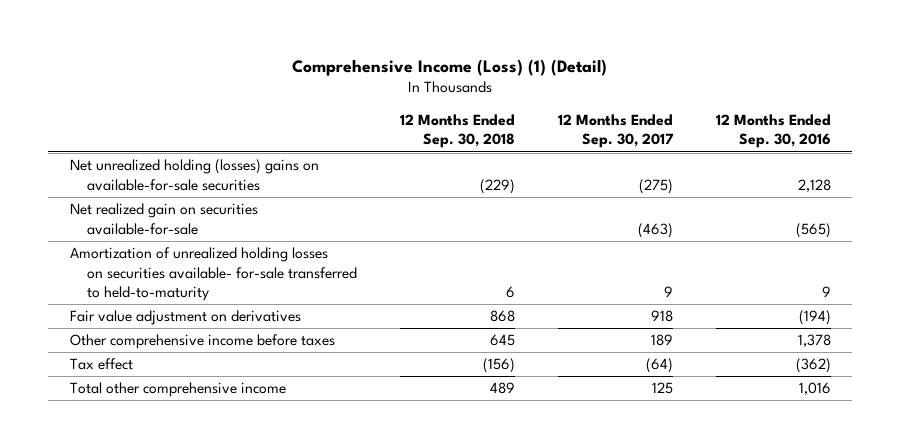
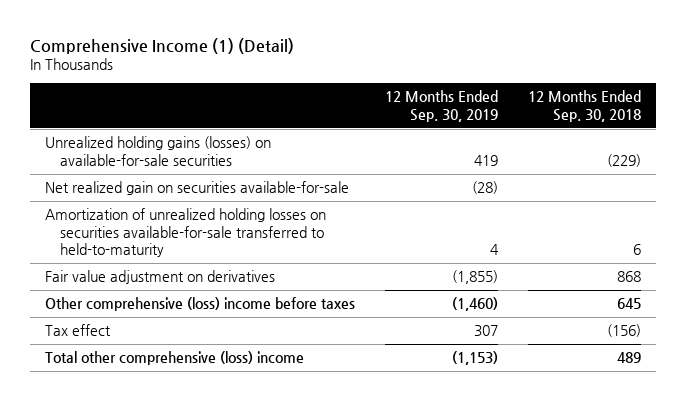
- Comprehensive Income (Loss) (1) (Detail)
+ Comprehensive Income (1) (Detail)
- | 12 Months Ended Sep. 30, 2018 | 12 Months Ended Sep. 30, 2017 | 12 Months Ended Sep. 30, 2016
+ | 12 Months Ended Sep. 30, 2019 | 12 Months Ended Sep. 30, 2018
- Net unrealized holding (losses) gains on available-for-sale securities | (229) | (275) | 2,128
+ Unrealized holding gains (losses) on available-for-sale securities | 419 | (229)
- Amortization of unrealized holding losses on securities available- for-sale transferred to held-to-maturity | 6 | 9 | 9
+ Amortization of unrealized holding losses on securities available-for-sale transferred to held-to-maturity | 4 | 6
- Other comprehensive income before taxes | 645 | 189 | 1,378
+ Other comprehensive (loss) income before taxes | (1,460) | 645
- Total other comprehensive income | 489 | 125 | 1,016
+ Total other comprehensive (loss) income | (1,153) | 489

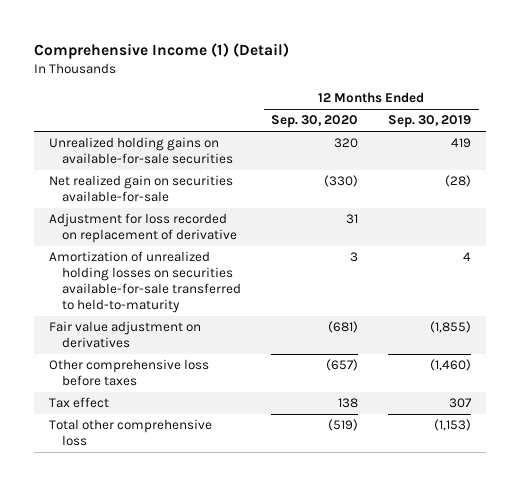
- | 12 Months Ended Sep. 30, 2019 | 12 Months Ended Sep. 30, 2018
+ | 12 Months Ended Sep. 30, 2020 | 12 Months Ended Sep. 30, 2019
- Unrealized holding gains (losses) on available-for-sale securities | 419 | (229)
+ Unrealized holding gains on available-for-sale securities | 320 | 419
+ Adjustment for loss recorded on replacement of derivative | 31 |
- Other comprehensive (loss) income before taxes | (1,460) | 645
+ Other comprehensive loss before taxes | (657) | (1,460)
- Total other comprehensive (loss) income | (1,153) | 489
+ Total other comprehensive loss | (519) | (1,153)

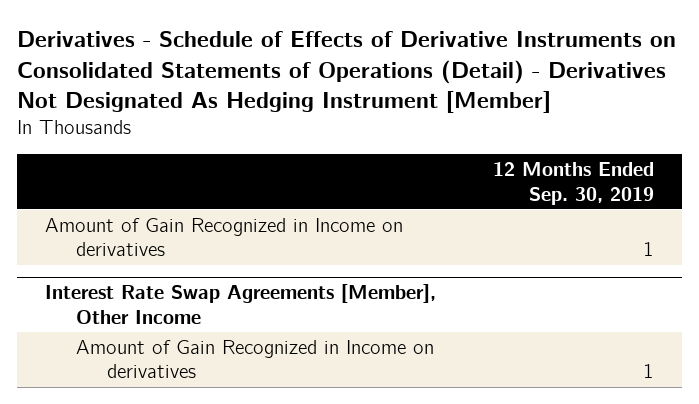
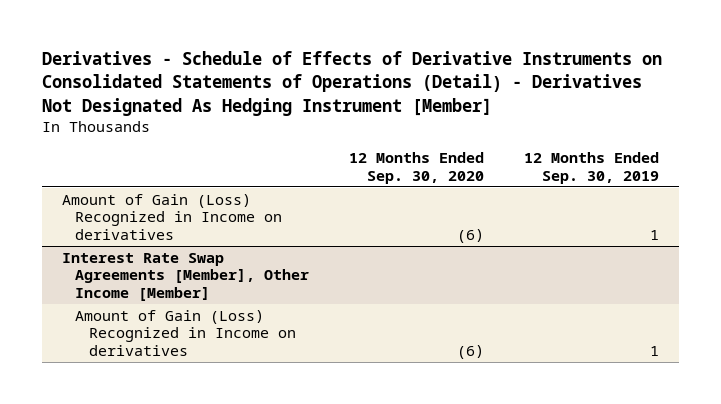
- | 12 Months Ended Sep. 30, 2019
+ | 12 Months Ended Sep. 30, 2020 | 12 Months Ended Sep. 30, 2019
- Amount of Gain Recognized in Income on derivatives | 1
- Interest Rate Swap Agreements [Member], Other Income
- Amount of Gain Recognized in Income on derivatives | 1
+ Amount of Gain (Loss) Recognized in Income on derivatives | (6) | 1
+ Interest Rate Swap Agreements [Member], Other Income [Member]
+ Amount of Gain (Loss) Recognized in Income on derivatives | (6) | 1

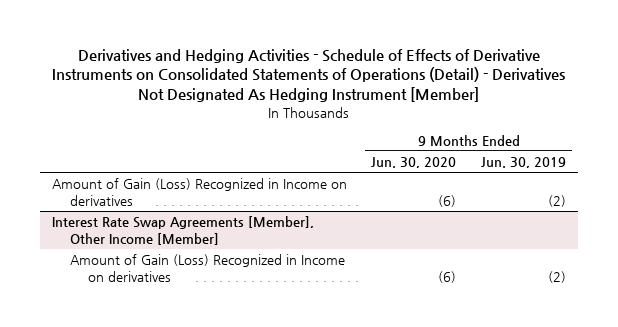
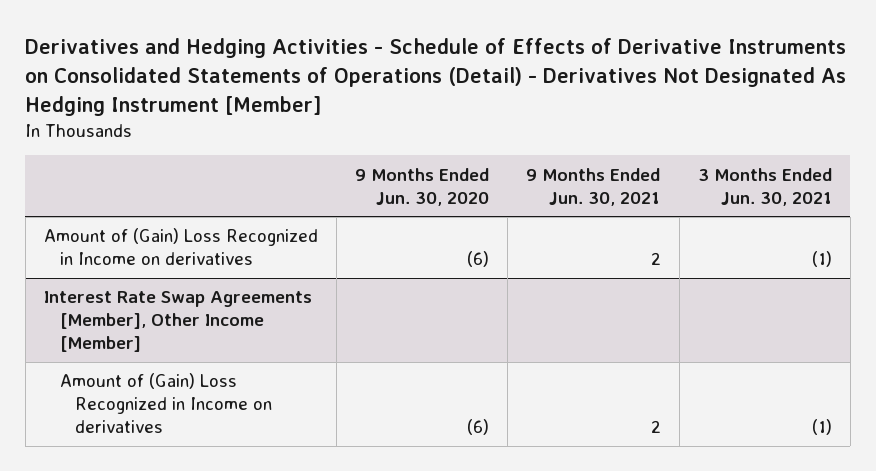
- | 9 Months Ended Jun. 30, 2020 | 9 Months Ended Jun. 30, 2019
+ | 9 Months Ended Jun. 30, 2020 | 9 Months Ended Jun. 30, 2021 | 3 Months Ended Jun. 30, 2021
- Amount of Gain (Loss) Recognized in Income on derivatives | (6) | (2)
+ Amount of (Gain) Loss Recognized in Income on derivatives | (6) | 2 | (1)
@ Interest Rate Swap Agreements [Member], Other Income [Member]
- Amount of Gain (Loss) Recognized in Income on derivatives | (6) | (2)
+ Amount of (Gain) Loss Recognized in Income on derivatives | (6) | 2 | (1)

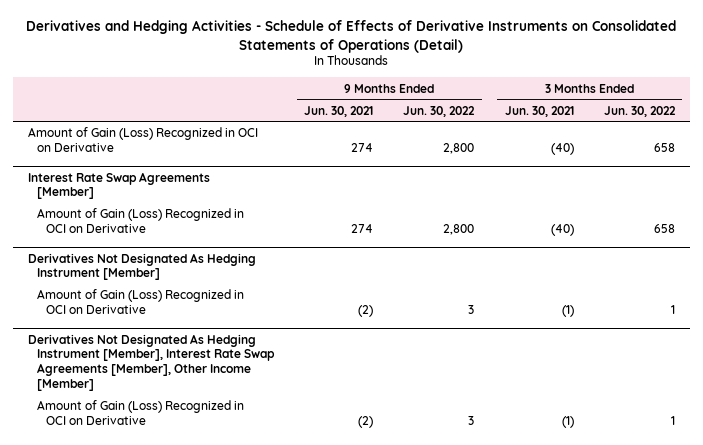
- Derivatives and Hedging Activities - Schedule of Effects of Derivative Instruments on Consolidated Statements of Operations (Detail) - Derivatives Not Designated As Hedging Instrument [Member]
+ Derivatives and Hedging Activities - Schedule of Effects of Derivative Instruments on Consolidated Statements of Operations (Detail)
- | 9 Months Ended Jun. 30, 2020 | 9 Months Ended Jun. 30, 2021 | 3 Months Ended Jun. 30, 2021
+ | 9 Months Ended Jun. 30, 2021 | 9 Months Ended Jun. 30, 2022 | 3 Months Ended Jun. 30, 2021 | 3 Months Ended Jun. 30, 2022
- Amount of (Gain) Loss Recognized in Income on derivatives | (6) | 2 | (1)
- Interest Rate Swap Agreements [Member], Other Income [Member]
- Amount of (Gain) Loss Recognized in Income on derivatives | (6) | 2 | (1)
+ Amount of Gain (Loss) Recognized in OCI on Derivative | 274 | 2,800 | (40) | 658
+ Interest Rate Swap Agreements [Member]
+ Amount of Gain (Loss) Recognized in OCI on Derivative | 274 | 2,800 | (40) | 658
+ Derivatives Not Designated As Hedging Instrument [Member]
+ Amount of Gain (Loss) Recognized in OCI on Derivative | (2) | 3 | (1) | 1
+ Derivatives Not Designated As Hedging Instrument [Member], Interest Rate Swap Agreements [Member], Other Income [Member]
+ Amount of Gain (Loss) Recognized in OCI on Derivative | (2) | 3 | (1) | 1

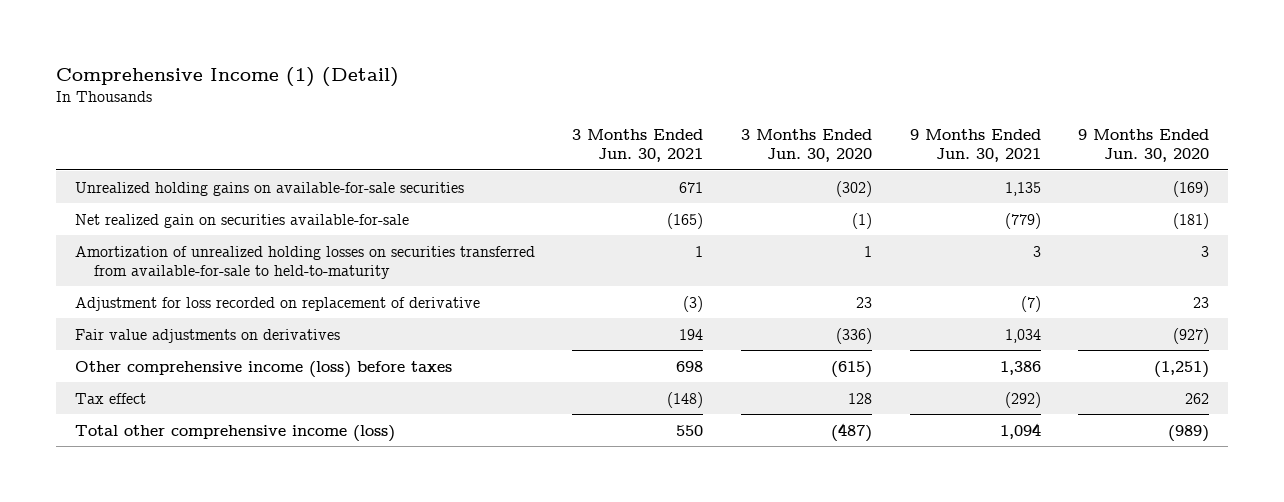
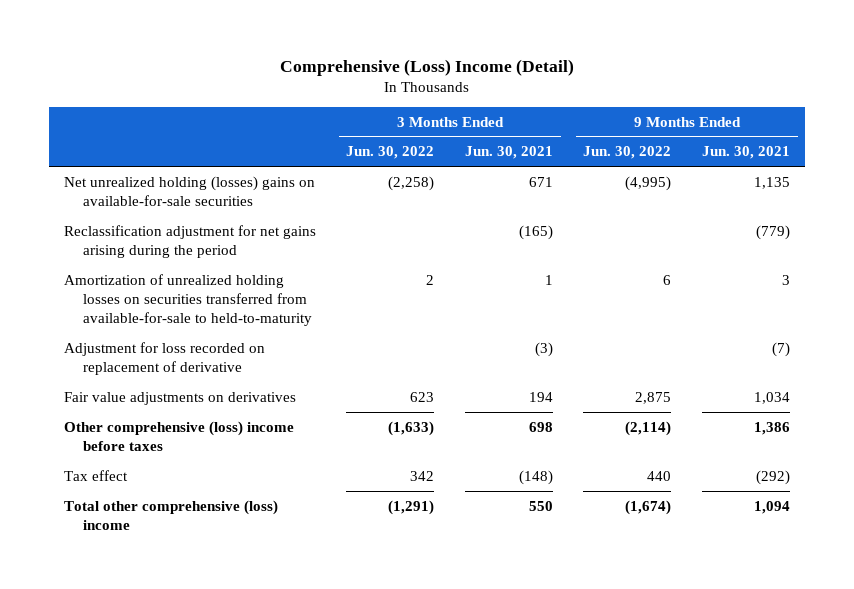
- Comprehensive Income (1) (Detail)
+ Comprehensive (Loss) Income (Detail)
- | 3 Months Ended Jun. 30, 2021 | 3 Months Ended Jun. 30, 2020 | 9 Months Ended Jun. 30, 2021 | 9 Months Ended Jun. 30, 2020
+ | 3 Months Ended Jun. 30, 2022 | 3 Months Ended Jun. 30, 2021 | 9 Months Ended Jun. 30, 2022 | 9 Months Ended Jun. 30, 2021
- Unrealized holding gains on available-for-sale securities | 671 | (302) | 1,135 | (169)
- Net realized gain on securities available-for-sale | (165) | (1) | (779) | (181)
+ Net unrealized holding (losses) gains on available-for-sale securities | (2,258) | 671 | (4,995) | 1,135
+ Reclassification adjustment for net gains arising during the period | | (165) | | (779)
- Other comprehensive income (loss) before taxes | 698 | (615) | 1,386 | (1,251)
+ Other comprehensive (loss) income before taxes | (1,633) | 698 | (2,114) | 1,386
- Total other comprehensive income (loss) | 550 | (487) | 1,094 | (989)
+ Total other comprehensive (loss) income | (1,291) | 550 | (1,674) | 1,094

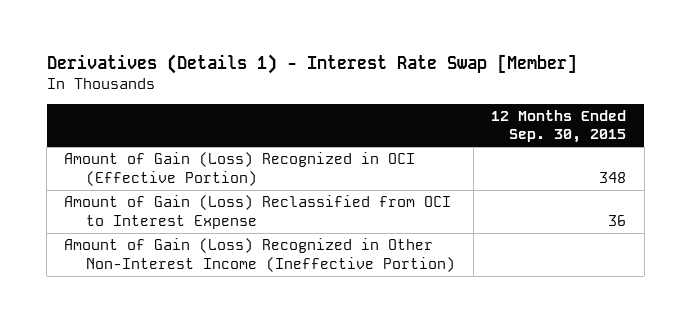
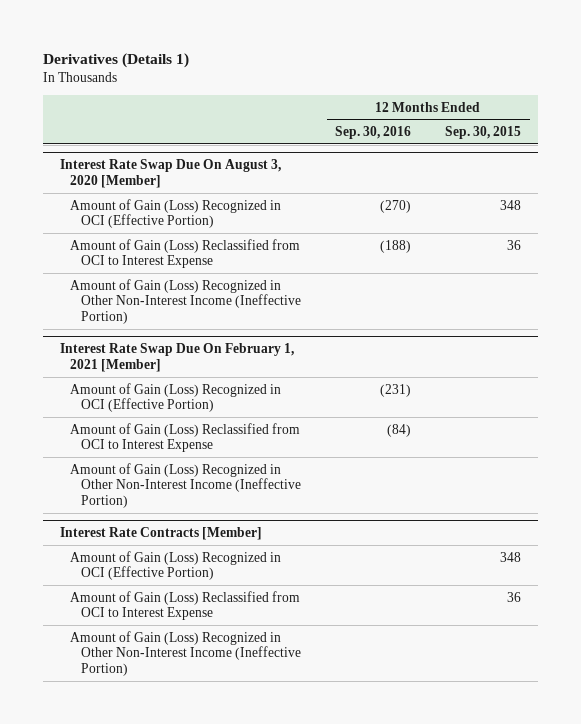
- Derivatives (Details 1) - Interest Rate Swap [Member]
+ Derivatives (Details 1)
- | 12 Months Ended Sep. 30, 2015
+ | 12 Months Ended Sep. 30, 2016 | 12 Months Ended Sep. 30, 2015
+ Interest Rate Swap Due On August 3, 2020 [Member]
+ Interest Rate Swap Due On February 1, 2021 [Member]
+ Amount of Gain (Loss) Recognized in OCI (Effective Portion) | (231) |
+ Amount of Gain (Loss) Reclassified from OCI to Interest Expense | (84) |
+ Amount of Gain (Loss) Recognized in Other Non-Interest Income (Ineffective Portion)
+ Interest Rate Contracts [Member]
+ Amount of Gain (Loss) Recognized in OCI (Effective Portion) | | 348
+ Amount of Gain (Loss) Reclassified from OCI to Interest Expense | | 36
+ Amount of Gain (Loss) Recognized in Other Non-Interest Income (Ineffective Portion)

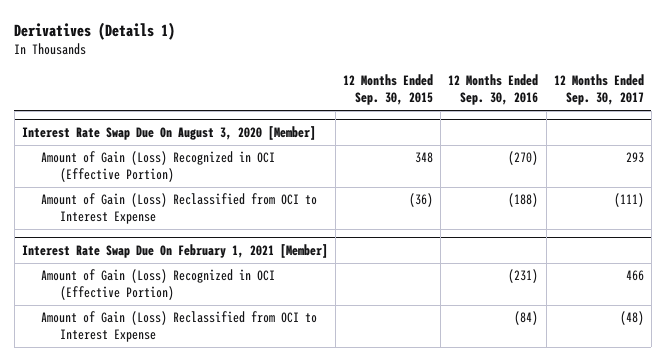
- | 12 Months Ended Sep. 30, 2016 | 12 Months Ended Sep. 30, 2015
+ | 12 Months Ended Sep. 30, 2015 | 12 Months Ended Sep. 30, 2016 | 12 Months Ended Sep. 30, 2017
@ Interest Rate Swap Due On August 3, 2020 [Member]
- Amount of Gain (Loss) Reclassified from OCI to Interest Expense | (188) | 36
- Amount of Gain (Loss) Recognized in Other Non-Interest Income (Ineffective Portion)
+ Amount of Gain (Loss) Reclassified from OCI to Interest Expense | (36) | (188) | (111)
@ Interest Rate Swap Due On February 1, 2021 [Member]
- Amount of Gain (Loss) Recognized in Other Non-Interest Income (Ineffective Portion)
- Interest Rate Contracts [Member]
- Amount of Gain (Loss) Recognized in OCI (Effective Portion) | | 348
- Amount of Gain (Loss) Reclassified from OCI to Interest Expense | | 36
- Amount of Gain (Loss) Recognized in Other Non-Interest Income (Ineffective Portion)

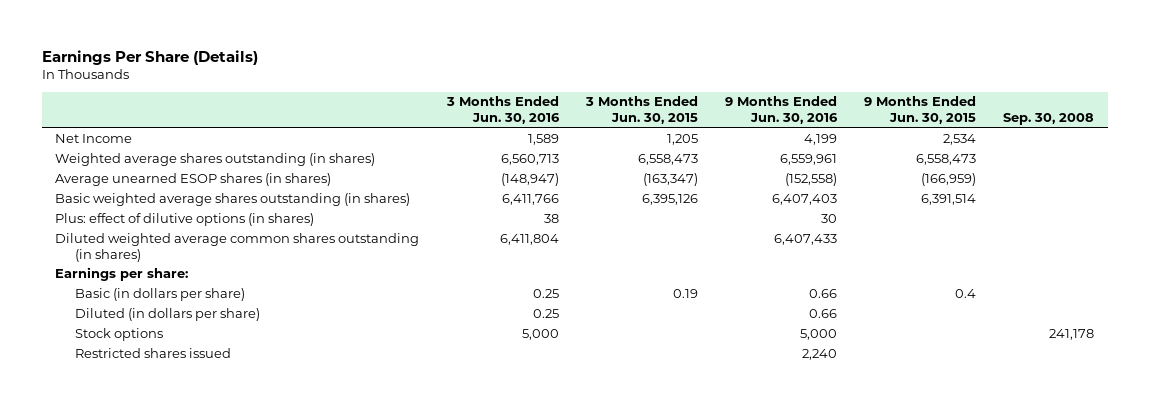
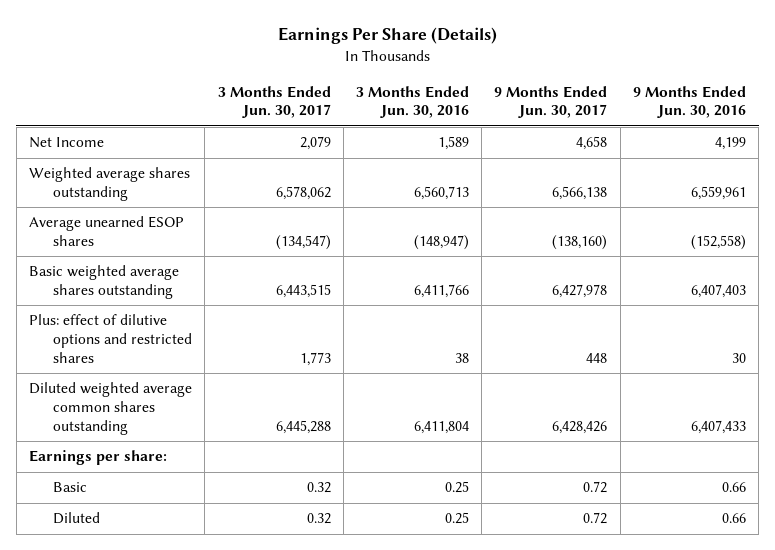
- | 3 Months Ended Jun. 30, 2016 | 3 Months Ended Jun. 30, 2015 | 9 Months Ended Jun. 30, 2016 | 9 Months Ended Jun. 30, 2015 | Sep. 30, 2008
+ | 3 Months Ended Jun. 30, 2017 | 3 Months Ended Jun. 30, 2016 | 9 Months Ended Jun. 30, 2017 | 9 Months Ended Jun. 30, 2016
- Weighted average shares outstanding (in shares) | 6,560,713 | 6,558,473 | 6,559,961 | 6,558,473 |
- Average unearned ESOP shares (in shares) | (148,947) | (163,347) | (152,558) | (166,959) |
- Basic weighted average shares outstanding (in shares) | 6,411,766 | 6,395,126 | 6,407,403 | 6,391,514 |
- Plus: effect of dilutive options (in shares) | 38 | | 30 | |
- Diluted weighted average common shares outstanding (in shares) | 6,411,804 | | 6,407,433 | |
+ Weighted average shares outstanding | 6,578,062 | 6,560,713 | 6,566,138 | 6,559,961
+ Average unearned ESOP shares | (134,547) | (148,947) | (138,160) | (152,558)
+ Basic weighted average shares outstanding | 6,443,515 | 6,411,766 | 6,427,978 | 6,407,403
+ Plus: effect of dilutive options and restricted shares | 1,773 | 38 | 448 | 30
+ Diluted weighted average common shares outstanding | 6,445,288 | 6,411,804 | 6,428,426 | 6,407,433
- Basic (in dollars per share) | 0.25 | 0.19 | 0.66 | 0.4 |
- Diluted (in dollars per share) | 0.25 | | 0.66 | |
- Stock options | 5,000 | | 5,000 | | 241,178
- Restricted shares issued | | | 2,240 | |
+ Basic | 0.32 | 0.25 | 0.72 | 0.66
+ Diluted | 0.32 | 0.25 | 0.72 | 0.66

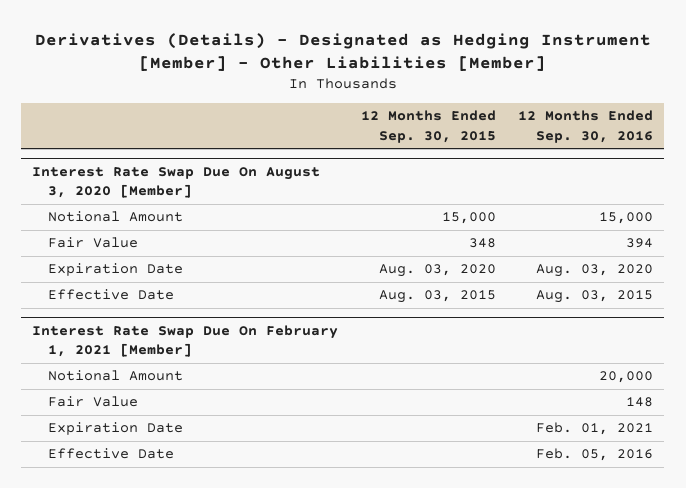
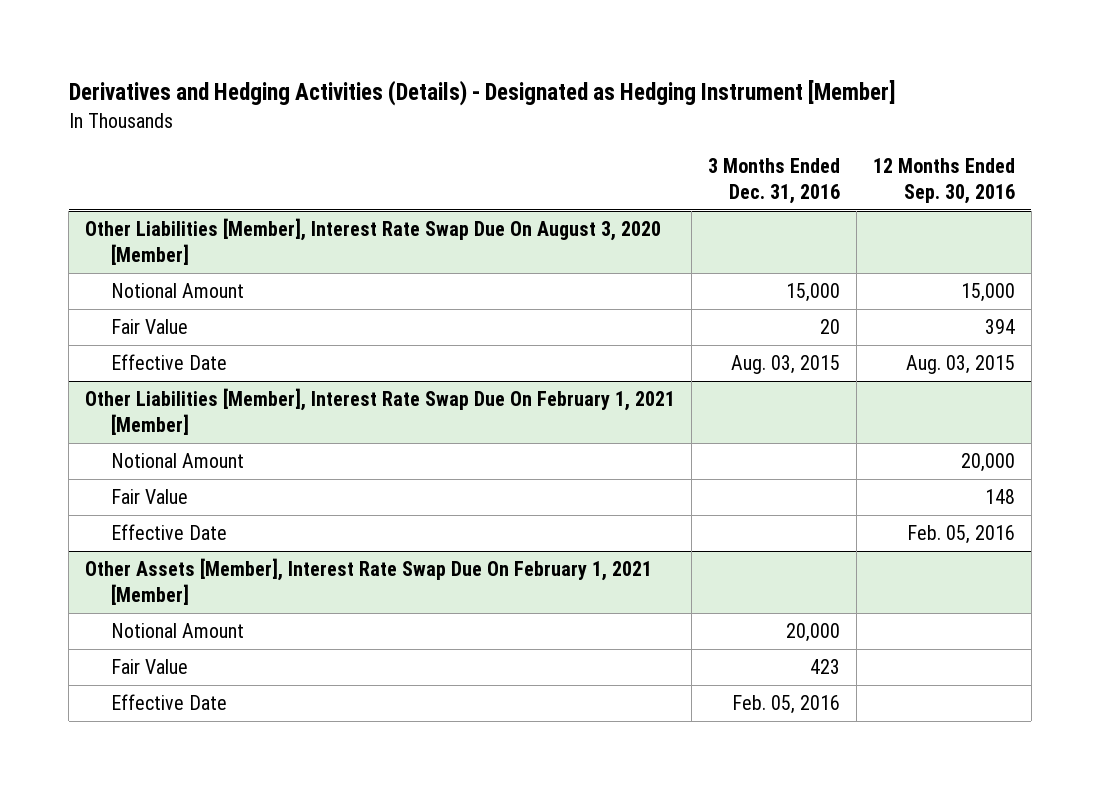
- Derivatives (Details) - Designated as Hedging Instrument [Member] - Other Liabilities [Member]
+ Derivatives and Hedging Activities (Details) - Designated as Hedging Instrument [Member]
- | 12 Months Ended Sep. 30, 2015 | 12 Months Ended Sep. 30, 2016
+ | 3 Months Ended Dec. 31, 2016 | 12 Months Ended Sep. 30, 2016
- Interest Rate Swap Due On August 3, 2020 [Member]
+ Other Liabilities [Member], Interest Rate Swap Due On August 3, 2020 [Member]
- Expiration Date | Aug. 03, 2020 | Aug. 03, 2020
- Interest Rate Swap Due On February 1, 2021 [Member]
+ Other Liabilities [Member], Interest Rate Swap Due On February 1, 2021 [Member]
- Expiration Date | | Feb. 01, 2021
+ Other Assets [Member], Interest Rate Swap Due On February 1, 2021 [Member]
+ Notional Amount | 20,000 |
+ Fair Value | 423 |
+ Effective Date | Feb. 05, 2016 |

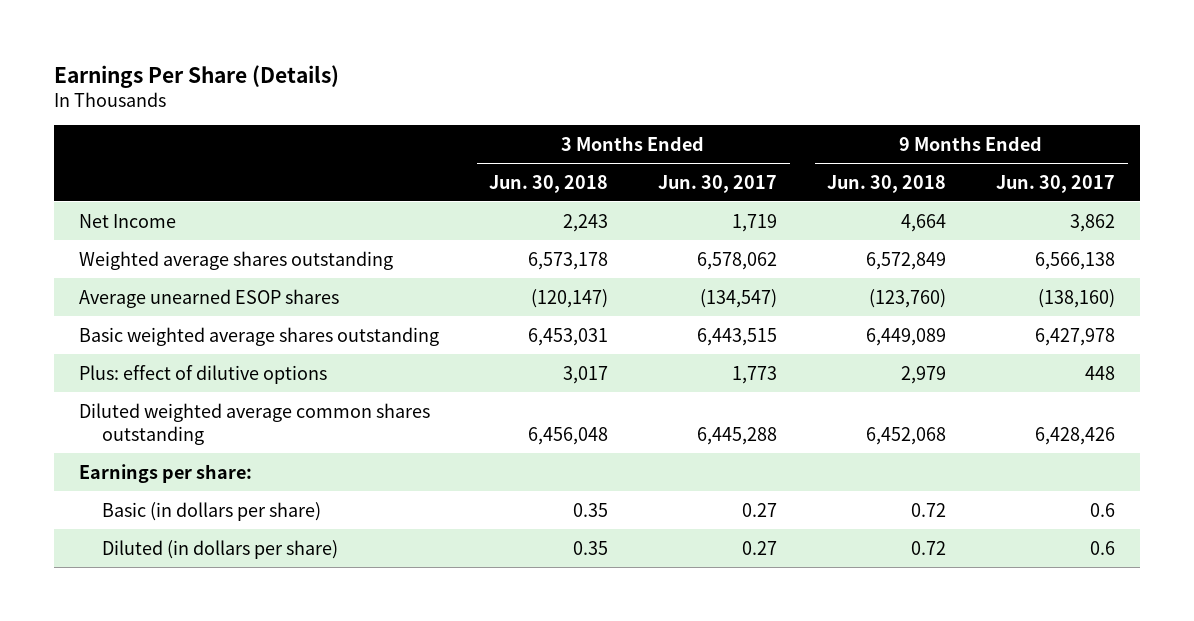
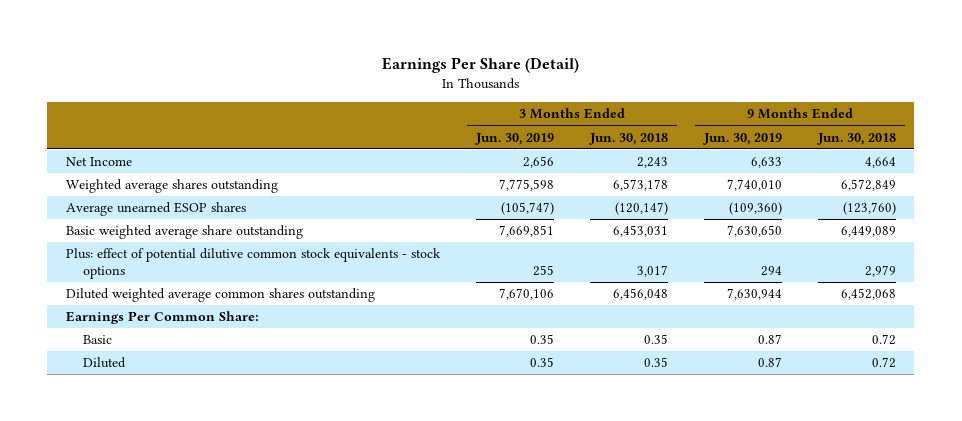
- Earnings Per Share (Details)
+ Earnings Per Share (Detail)
- | 3 Months Ended Jun. 30, 2018 | 3 Months Ended Jun. 30, 2017 | 9 Months Ended Jun. 30, 2018 | 9 Months Ended Jun. 30, 2017
+ | 3 Months Ended Jun. 30, 2019 | 3 Months Ended Jun. 30, 2018 | 9 Months Ended Jun. 30, 2019 | 9 Months Ended Jun. 30, 2018
- Basic weighted average shares outstanding | 6,453,031 | 6,443,515 | 6,449,089 | 6,427,978
- Plus: effect of dilutive options | 3,017 | 1,773 | 2,979 | 448
+ Basic weighted average share outstanding | 7,669,851 | 6,453,031 | 7,630,650 | 6,449,089
+ Plus: effect of potential dilutive common stock equivalents - stock options | 255 | 3,017 | 294 | 2,979
- Earnings per share:
- Basic (in dollars per share) | 0.35 | 0.27 | 0.72 | 0.6
- Diluted (in dollars per share) | 0.35 | 0.27 | 0.72 | 0.6
+ Earnings Per Common Share:
+ Basic | 0.35 | 0.35 | 0.87 | 0.72
+ Diluted | 0.35 | 0.35 | 0.87 | 0.72

